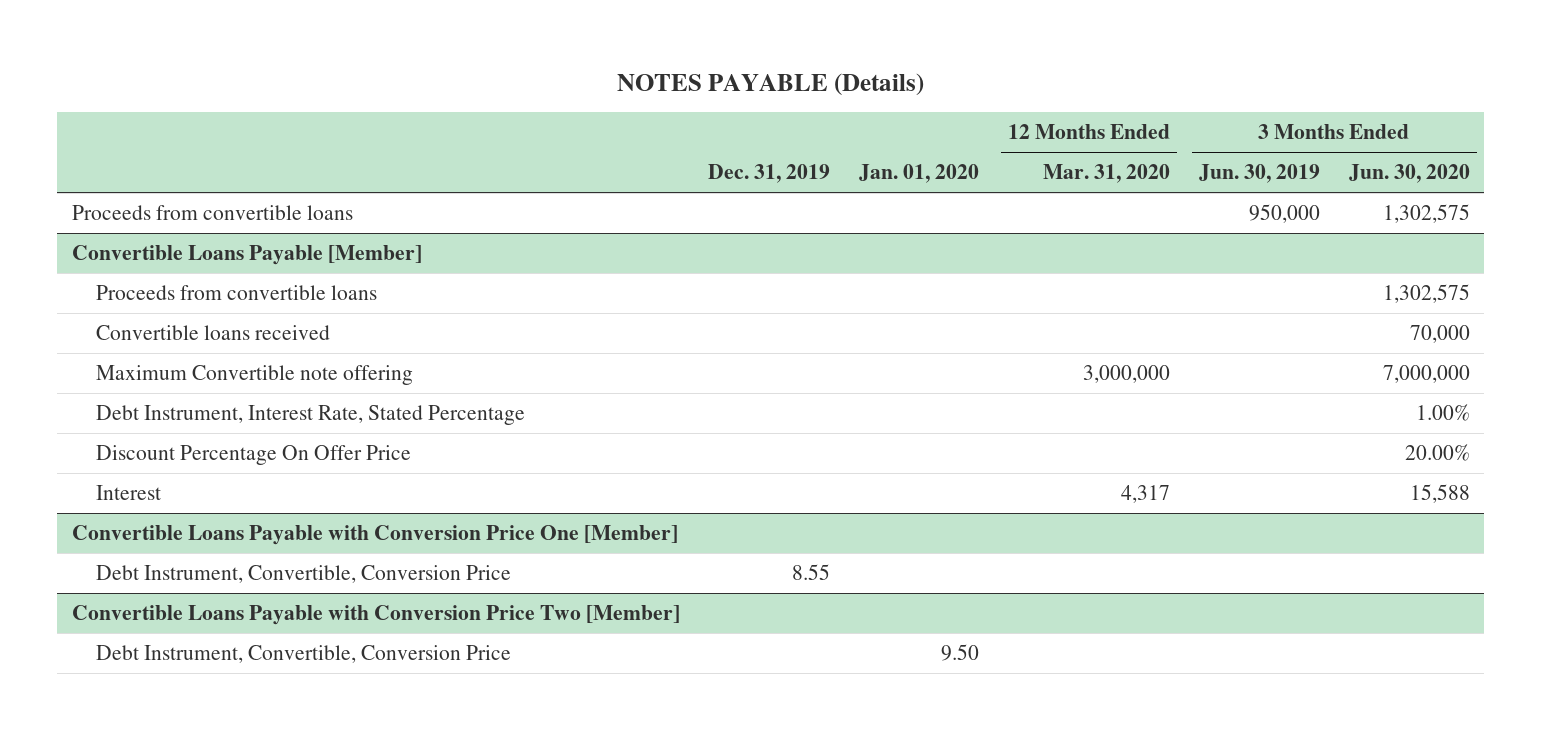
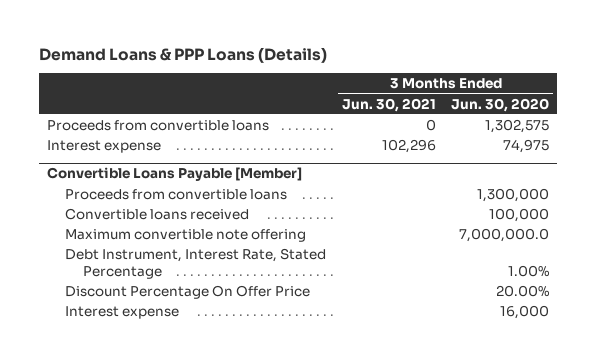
- NOTES PAYABLE (Details)
+ Demand Loans & PPP Loans (Details)
- | Dec. 31, 2019 | Jan. 01, 2020 | 12 Months Ended Mar. 31, 2020 | 3 Months Ended Jun. 30, 2019 | 3 Months Ended Jun. 30, 2020
+ | 3 Months Ended Jun. 30, 2021 | 3 Months Ended Jun. 30, 2020
+ Interest expense | 102,296 | 74,975
@ Convertible Loans Payable [Member]
- Proceeds from convertible loans | | | | | 1,302,575
- Convertible loans received | | | | | 70,000
- Maximum Convertible note offering | | | 3,000,000 | | 7,000,000
+ Proceeds from convertible loans | | 1,300,000
+ Convertible loans received | | 100,000
+ Maximum convertible note offering | | 7,000,000.0
- Interest | | | 4,317 | | 15,588
- Convertible Loans Payable with Conversion Price One [Member]
- Debt Instrument, Convertible, Conversion Price | 8.55 | | | |
- Convertible Loans Payable with Conversion Price Two [Member]
- Debt Instrument, Convertible, Conversion Price | | 9.50 | | |
@ Convertible Loans Payable [Member]
+ Interest expense | | 16,000

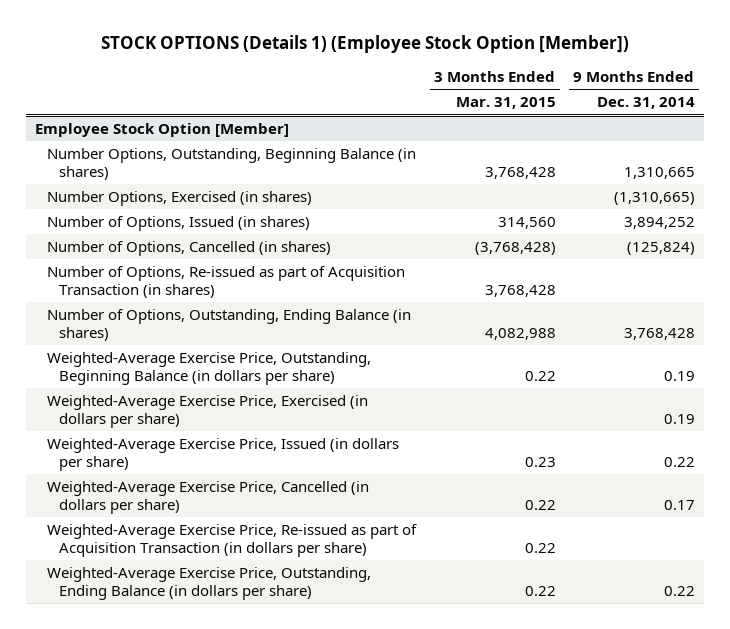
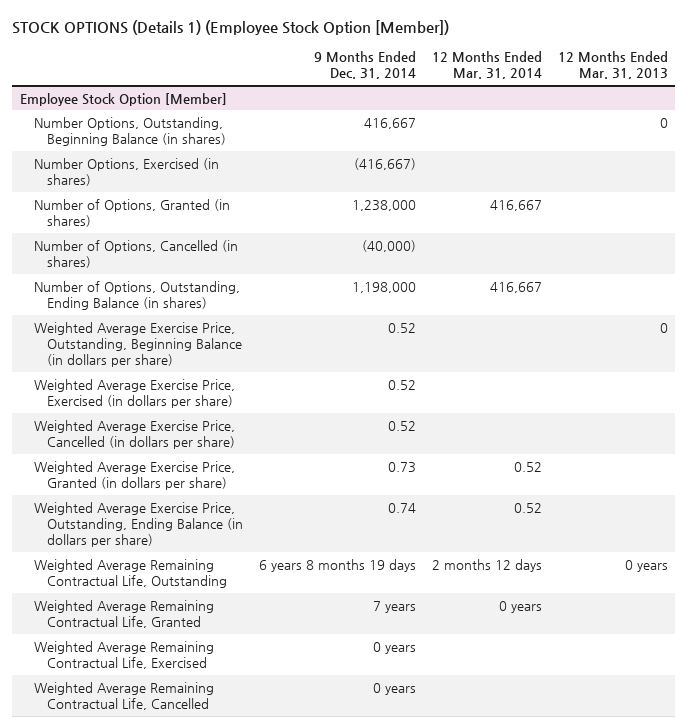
- | 3 Months Ended Mar. 31, 2015 | 9 Months Ended Dec. 31, 2014
+ | 9 Months Ended Dec. 31, 2014 | 12 Months Ended Mar. 31, 2014 | 12 Months Ended Mar. 31, 2013
@ Employee Stock Option [Member]
- Number Options, Outstanding, Beginning Balance (in shares) | 3,768,428 | 1,310,665
- Number Options, Exercised (in shares) | | (1,310,665)
- Number of Options, Issued (in shares) | 314,560 | 3,894,252
- Number of Options, Cancelled (in shares) | (3,768,428) | (125,824)
- Number of Options, Re-issued as part of Acquisition Transaction (in shares) | 3,768,428 |
- Number of Options, Outstanding, Ending Balance (in shares) | 4,082,988 | 3,768,428
- Weighted-Average Exercise Price, Outstanding, Beginning Balance (in dollars per share) | 0.22 | 0.19
- Weighted-Average Exercise Price, Exercised (in dollars per share) | | 0.19
- Weighted-Average Exercise Price, Issued (in dollars per share) | 0.23 | 0.22
- Weighted-Average Exercise Price, Cancelled (in dollars per share) | 0.22 | 0.17
- Weighted-Average Exercise Price, Re-issued as part of Acquisition Transaction (in dollars per share) | 0.22 |
- Weighted-Average Exercise Price, Outstanding, Ending Balance (in dollars per share) | 0.22 | 0.22
+ Number Options, Outstanding, Beginning Balance (in shares) | 416,667 | | 0
+ Number Options, Exercised (in shares) | (416,667) | |
+ Number of Options, Granted (in shares) | 1,238,000 | 416,667 |
+ Number of Options, Cancelled (in shares) | (40,000) | |
+ Number of Options, Outstanding, Ending Balance (in shares) | 1,198,000 | 416,667 |
+ Weighted Average Exercise Price, Outstanding, Beginning Balance (in dollars per share) | 0.52 | | 0
+ Weighted Average Exercise Price, Exercised (in dollars per share) | 0.52 | |
+ Weighted Average Exercise Price, Cancelled (in dollars per share) | 0.52 | |
+ Weighted Average Exercise Price, Granted (in dollars per share) | 0.73 | 0.52 |
+ Weighted Average Exercise Price, Outstanding, Ending Balance (in dollars per share) | 0.74 | 0.52 |
+ Weighted Average Remaining Contractual Life, Outstanding | 6 years 8 months 19 days | 2 months 12 days | 0 years
+ Weighted Average Remaining Contractual Life, Granted | 7 years | 0 years |
+ Weighted Average Remaining Contractual Life, Exercised | 0 years | |
+ Weighted Average Remaining Contractual Life, Cancelled | 0 years | |

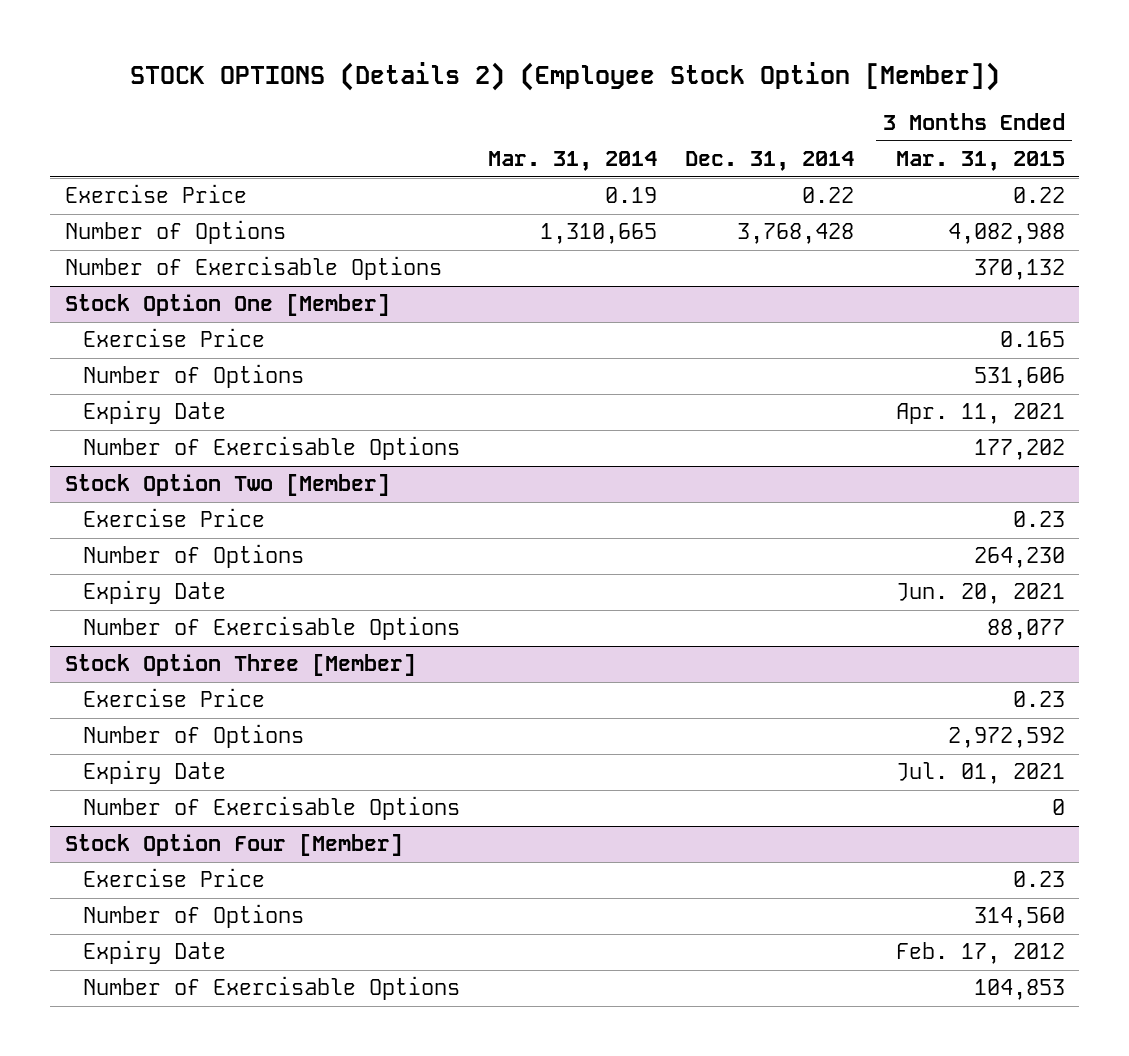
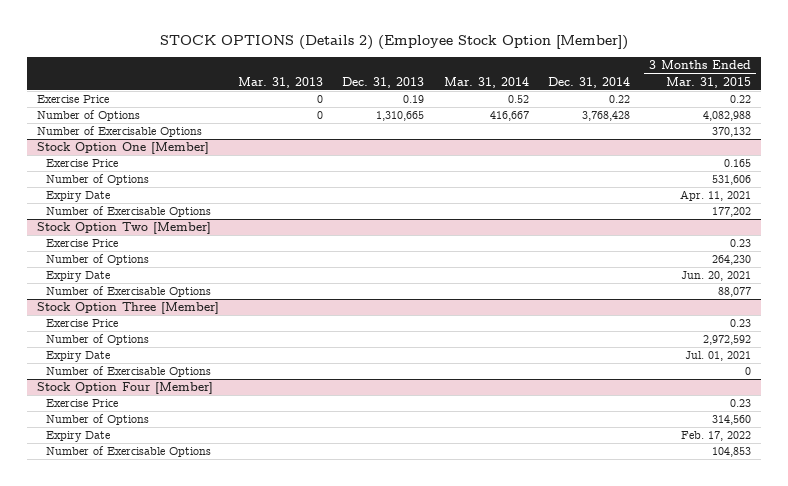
- | Mar. 31, 2014 | Dec. 31, 2014 | 3 Months Ended Mar. 31, 2015
+ | Mar. 31, 2013 | Dec. 31, 2013 | Mar. 31, 2014 | Dec. 31, 2014 | 3 Months Ended Mar. 31, 2015
- Exercise Price | 0.19 | 0.22 | 0.22
- Number of Options | 1,310,665 | 3,768,428 | 4,082,988
+ Exercise Price | 0 | 0.19 | 0.52 | 0.22 | 0.22
+ Number of Options | 0 | 1,310,665 | 416,667 | 3,768,428 | 4,082,988
@ Stock Option Four [Member]
- Expiry Date | | | Feb. 17, 2012
+ Expiry Date | | | | | Feb. 17, 2022

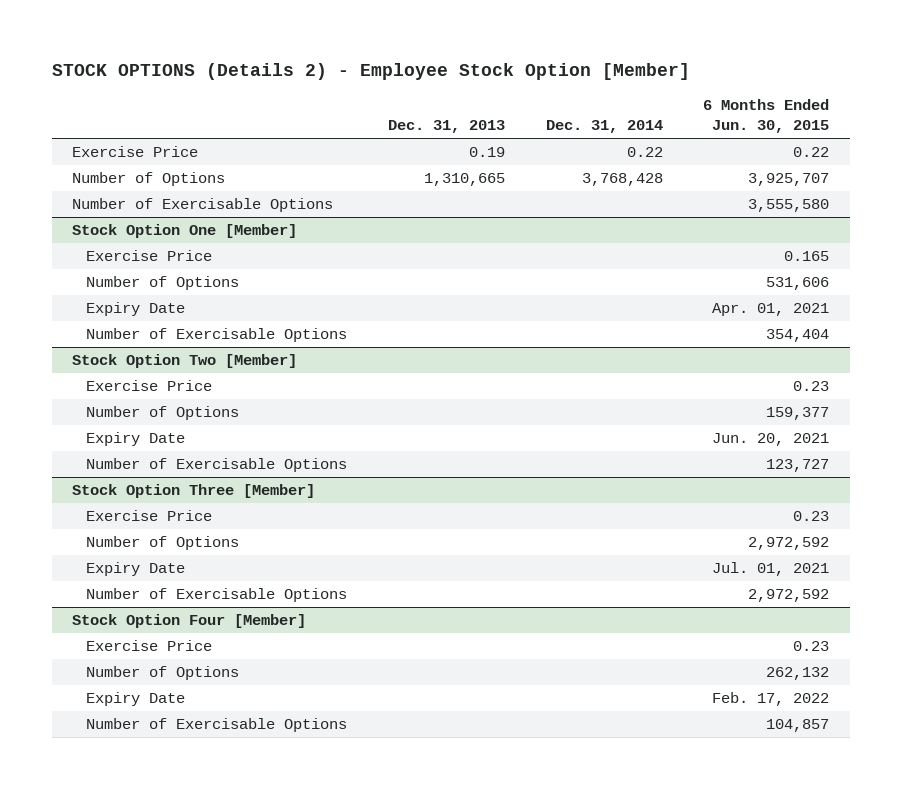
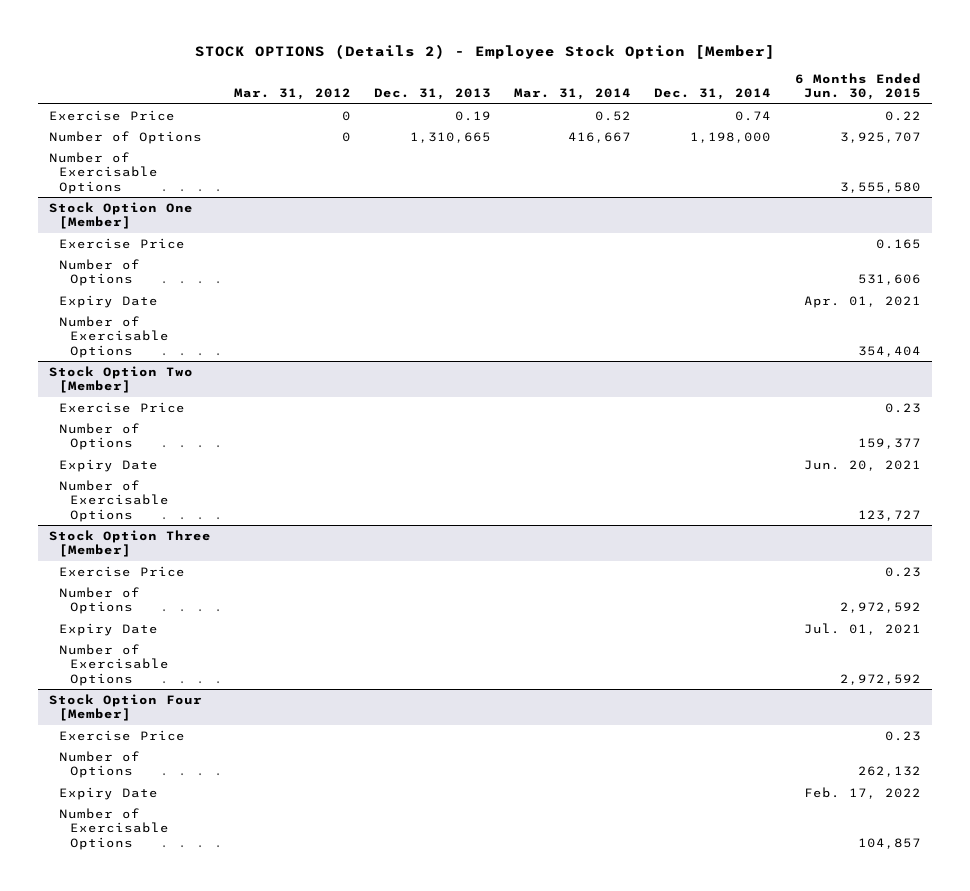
- | Dec. 31, 2013 | Dec. 31, 2014 | 6 Months Ended Jun. 30, 2015
+ | Mar. 31, 2012 | Dec. 31, 2013 | Mar. 31, 2014 | Dec. 31, 2014 | 6 Months Ended Jun. 30, 2015
- Exercise Price | 0.19 | 0.22 | 0.22
- Number of Options | 1,310,665 | 3,768,428 | 3,925,707
+ Exercise Price | 0 | 0.19 | 0.52 | 0.74 | 0.22
+ Number of Options | 0 | 1,310,665 | 416,667 | 1,198,000 | 3,925,707

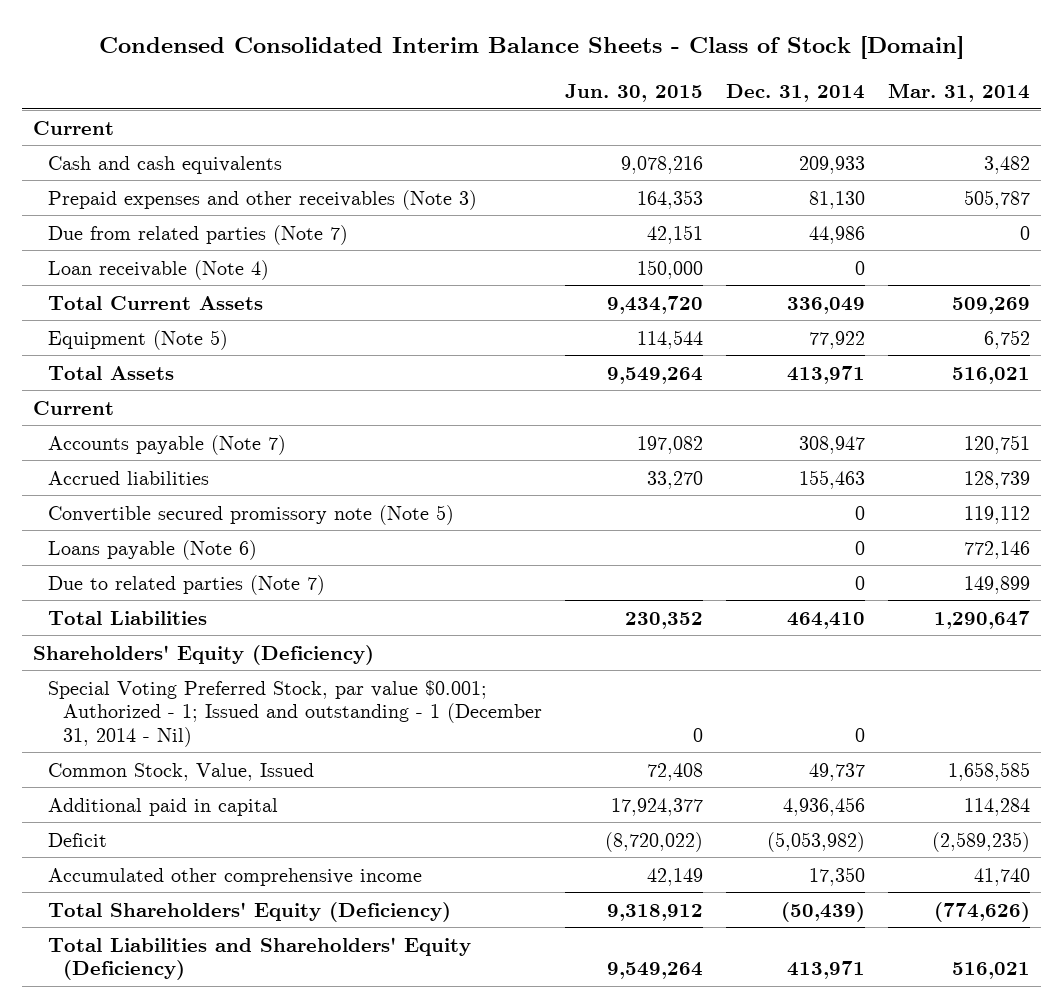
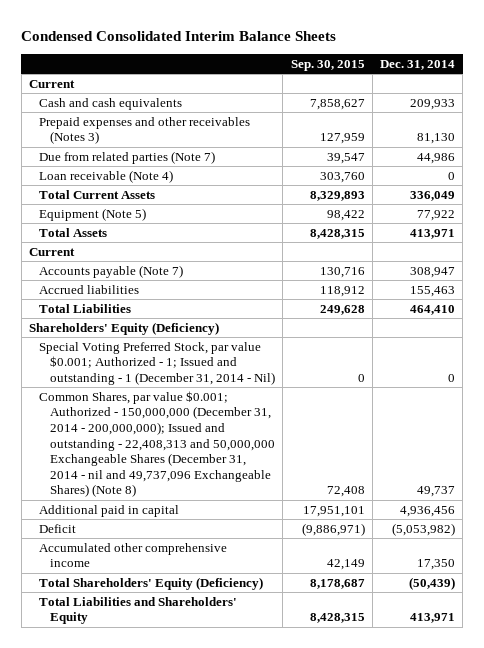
- Condensed Consolidated Interim Balance Sheets - Class of Stock [Domain]
+ Condensed Consolidated Interim Balance Sheets
- | Jun. 30, 2015 | Dec. 31, 2014 | Mar. 31, 2014
+ | Sep. 30, 2015 | Dec. 31, 2014
- Prepaid expenses and other receivables (Note 3) | 164,353 | 81,130 | 505,787
+ Prepaid expenses and other receivables (Notes 3) | 127,959 | 81,130
- Convertible secured promissory note (Note 5) | | 0 | 119,112
- Loans payable (Note 6) | | 0 | 772,146
- Due to related parties (Note 7) | | 0 | 149,899
- Common Stock, Value, Issued | 72,408 | 49,737 | 1,658,585
+ Common Shares, par value $0.001; Authorized - 150,000,000 (December 31, 2014 - 200,000,000); Issued and outstanding - 22,408,313 and 50,000,000 Exchangeable Shares (December 31, 2014 - nil and 49,737,096 Exchangeable Shares) (Note 8) | 72,408 | 49,737
- Total Liabilities and Shareholders' Equity (Deficiency) | 9,549,264 | 413,971 | 516,021
+ Total Liabilities and Shareholders' Equity | 8,428,315 | 413,971

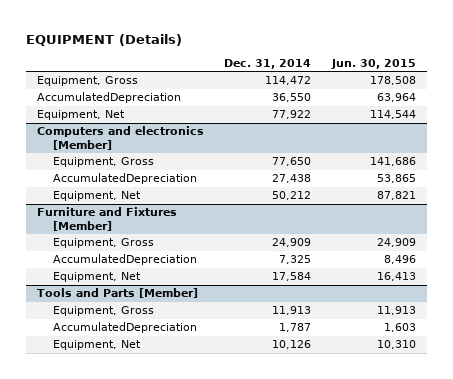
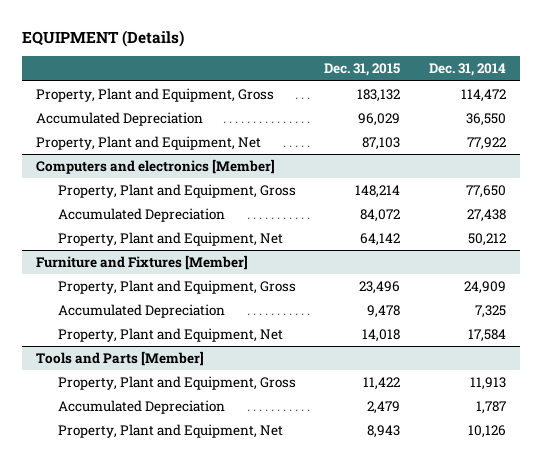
- | Dec. 31, 2014 | Jun. 30, 2015
+ | Dec. 31, 2015 | Dec. 31, 2014
- Equipment, Gross | 114,472 | 178,508
- AccumulatedDepreciation | 36,550 | 63,964
- Equipment, Net | 77,922 | 114,544
+ Property, Plant and Equipment, Gross | 183,132 | 114,472
+ Accumulated Depreciation | 96,029 | 36,550
+ Property, Plant and Equipment, Net | 87,103 | 77,922
@ Computers and electronics [Member]
- Equipment, Gross | 77,650 | 141,686
- AccumulatedDepreciation | 27,438 | 53,865
- Equipment, Net | 50,212 | 87,821
+ Property, Plant and Equipment, Gross | 148,214 | 77,650
+ Accumulated Depreciation | 84,072 | 27,438
+ Property, Plant and Equipment, Net | 64,142 | 50,212
@ Furniture and Fixtures [Member]
- Equipment, Gross | 24,909 | 24,909
- AccumulatedDepreciation | 7,325 | 8,496
- Equipment, Net | 17,584 | 16,413
+ Property, Plant and Equipment, Gross | 23,496 | 24,909
+ Accumulated Depreciation | 9,478 | 7,325
+ Property, Plant and Equipment, Net | 14,018 | 17,584
@ Tools and Parts [Member]
- Equipment, Gross | 11,913 | 11,913
- AccumulatedDepreciation | 1,787 | 1,603
- Equipment, Net | 10,126 | 10,310
+ Property, Plant and Equipment, Gross | 11,422 | 11,913
+ Accumulated Depreciation | 2,479 | 1,787
+ Property, Plant and Equipment, Net | 8,943 | 10,126

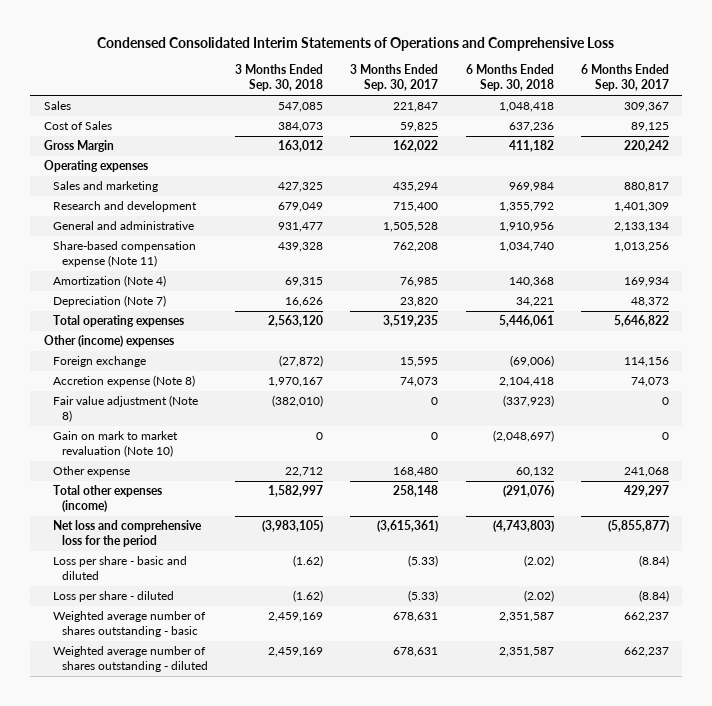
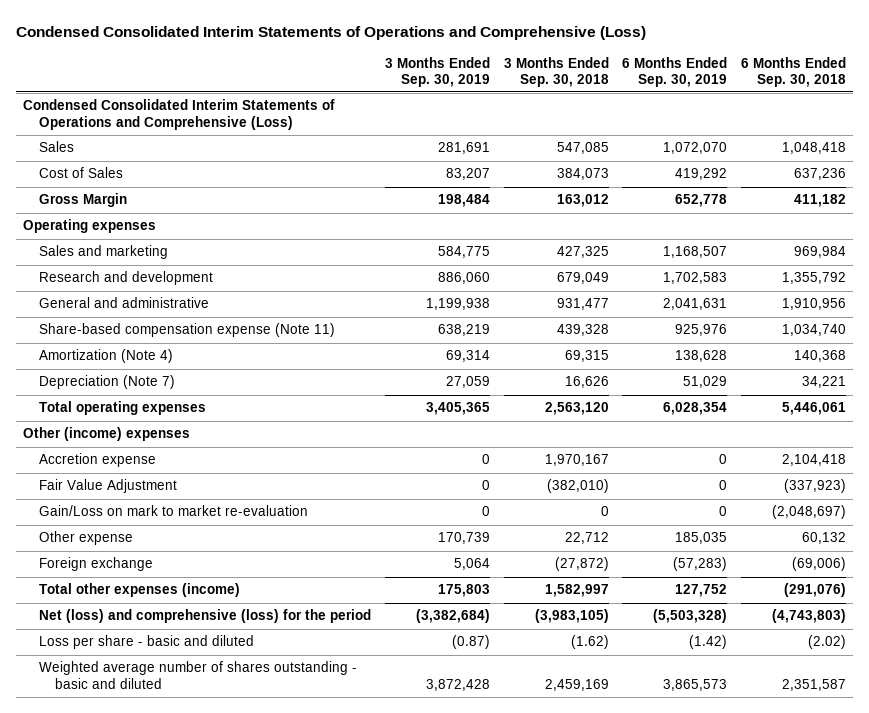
- Condensed Consolidated Interim Statements of Operations and Comprehensive Loss
+ Condensed Consolidated Interim Statements of Operations and Comprehensive (Loss)
- | 3 Months Ended Sep. 30, 2018 | 3 Months Ended Sep. 30, 2017 | 6 Months Ended Sep. 30, 2018 | 6 Months Ended Sep. 30, 2017
+ | 3 Months Ended Sep. 30, 2019 | 3 Months Ended Sep. 30, 2018 | 6 Months Ended Sep. 30, 2019 | 6 Months Ended Sep. 30, 2018
+ Condensed Consolidated Interim Statements of Operations and Comprehensive (Loss)
- Accretion expense (Note 8) | 1,970,167 | 74,073 | 2,104,418 | 74,073
- Fair value adjustment (Note 8) | (382,010) | 0 | (337,923) | 0
- Gain on mark to market revaluation (Note 10) | 0 | 0 | (2,048,697) | 0
+ Accretion expense | 0 | 1,970,167 | 0 | 2,104,418
+ Fair Value Adjustment | 0 | (382,010) | 0 | (337,923)
+ Gain/Loss on mark to market re-evaluation | 0 | 0 | 0 | (2,048,697)
moved down: Foreign exchange | 5,064 | (27,872) | (57,283) | (69,006)
- Net loss and comprehensive loss for the period | (3,983,105) | (3,615,361) | (4,743,803) | (5,855,877)
+ Net (loss) and comprehensive (loss) for the period | (3,382,684) | (3,983,105) | (5,503,328) | (4,743,803)
- Loss per share - diluted | (1.62) | (5.33) | (2.02) | (8.84)
- Weighted average number of shares outstanding - basic | 2,459,169 | 678,631 | 2,351,587 | 662,237
- Weighted average number of shares outstanding - diluted | 2,459,169 | 678,631 | 2,351,587 | 662,237
+ Weighted average number of shares outstanding - basic and diluted | 3,872,428 | 2,459,169 | 3,865,573 | 2,351,587

